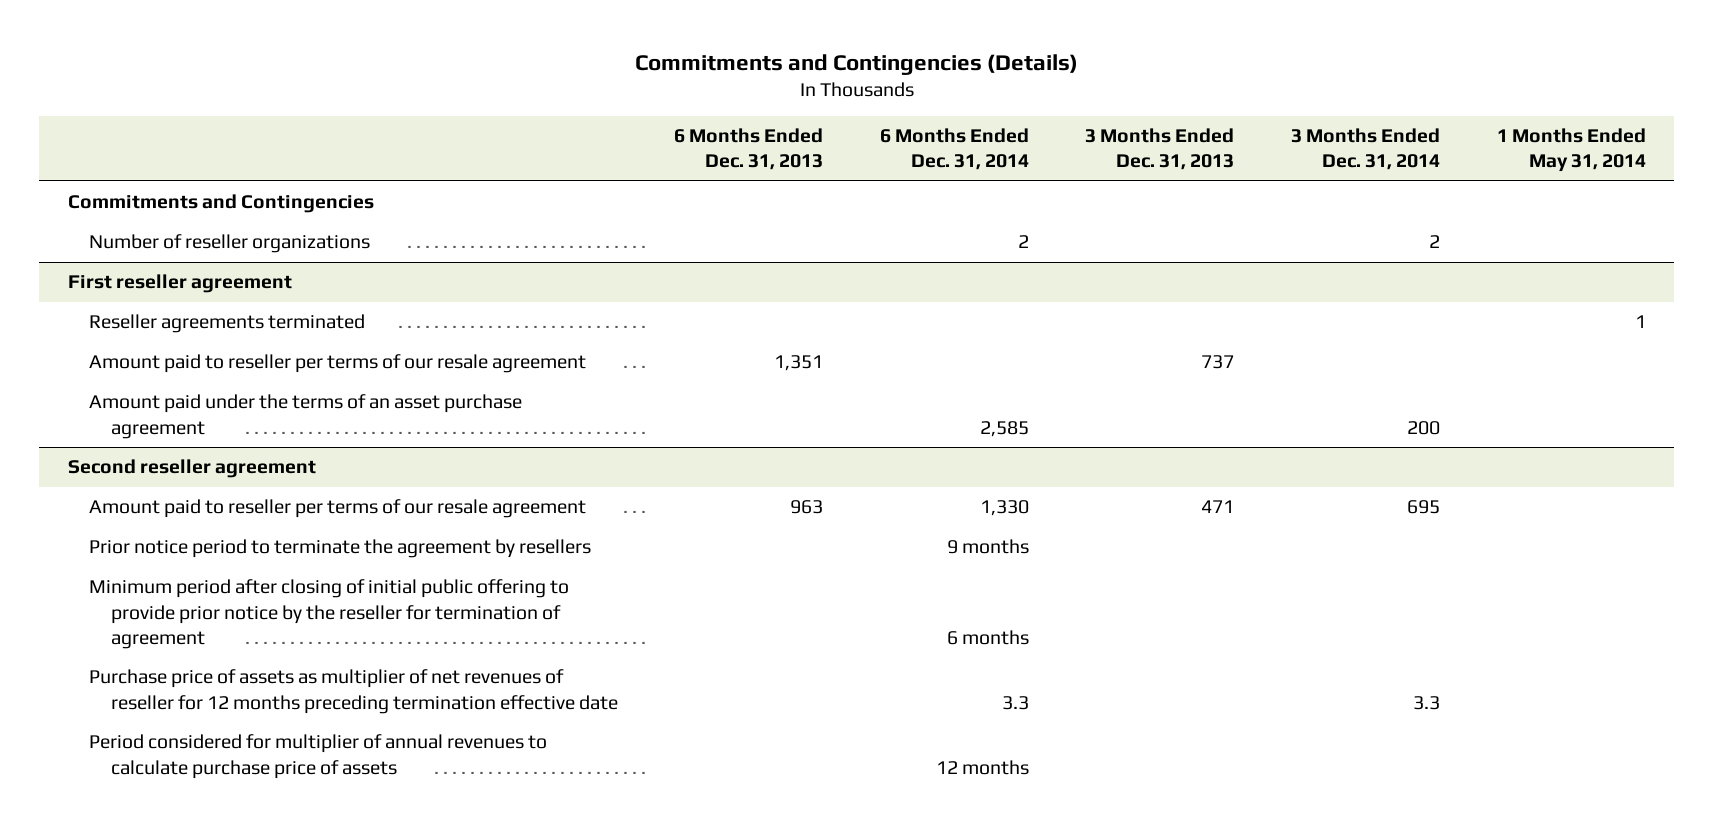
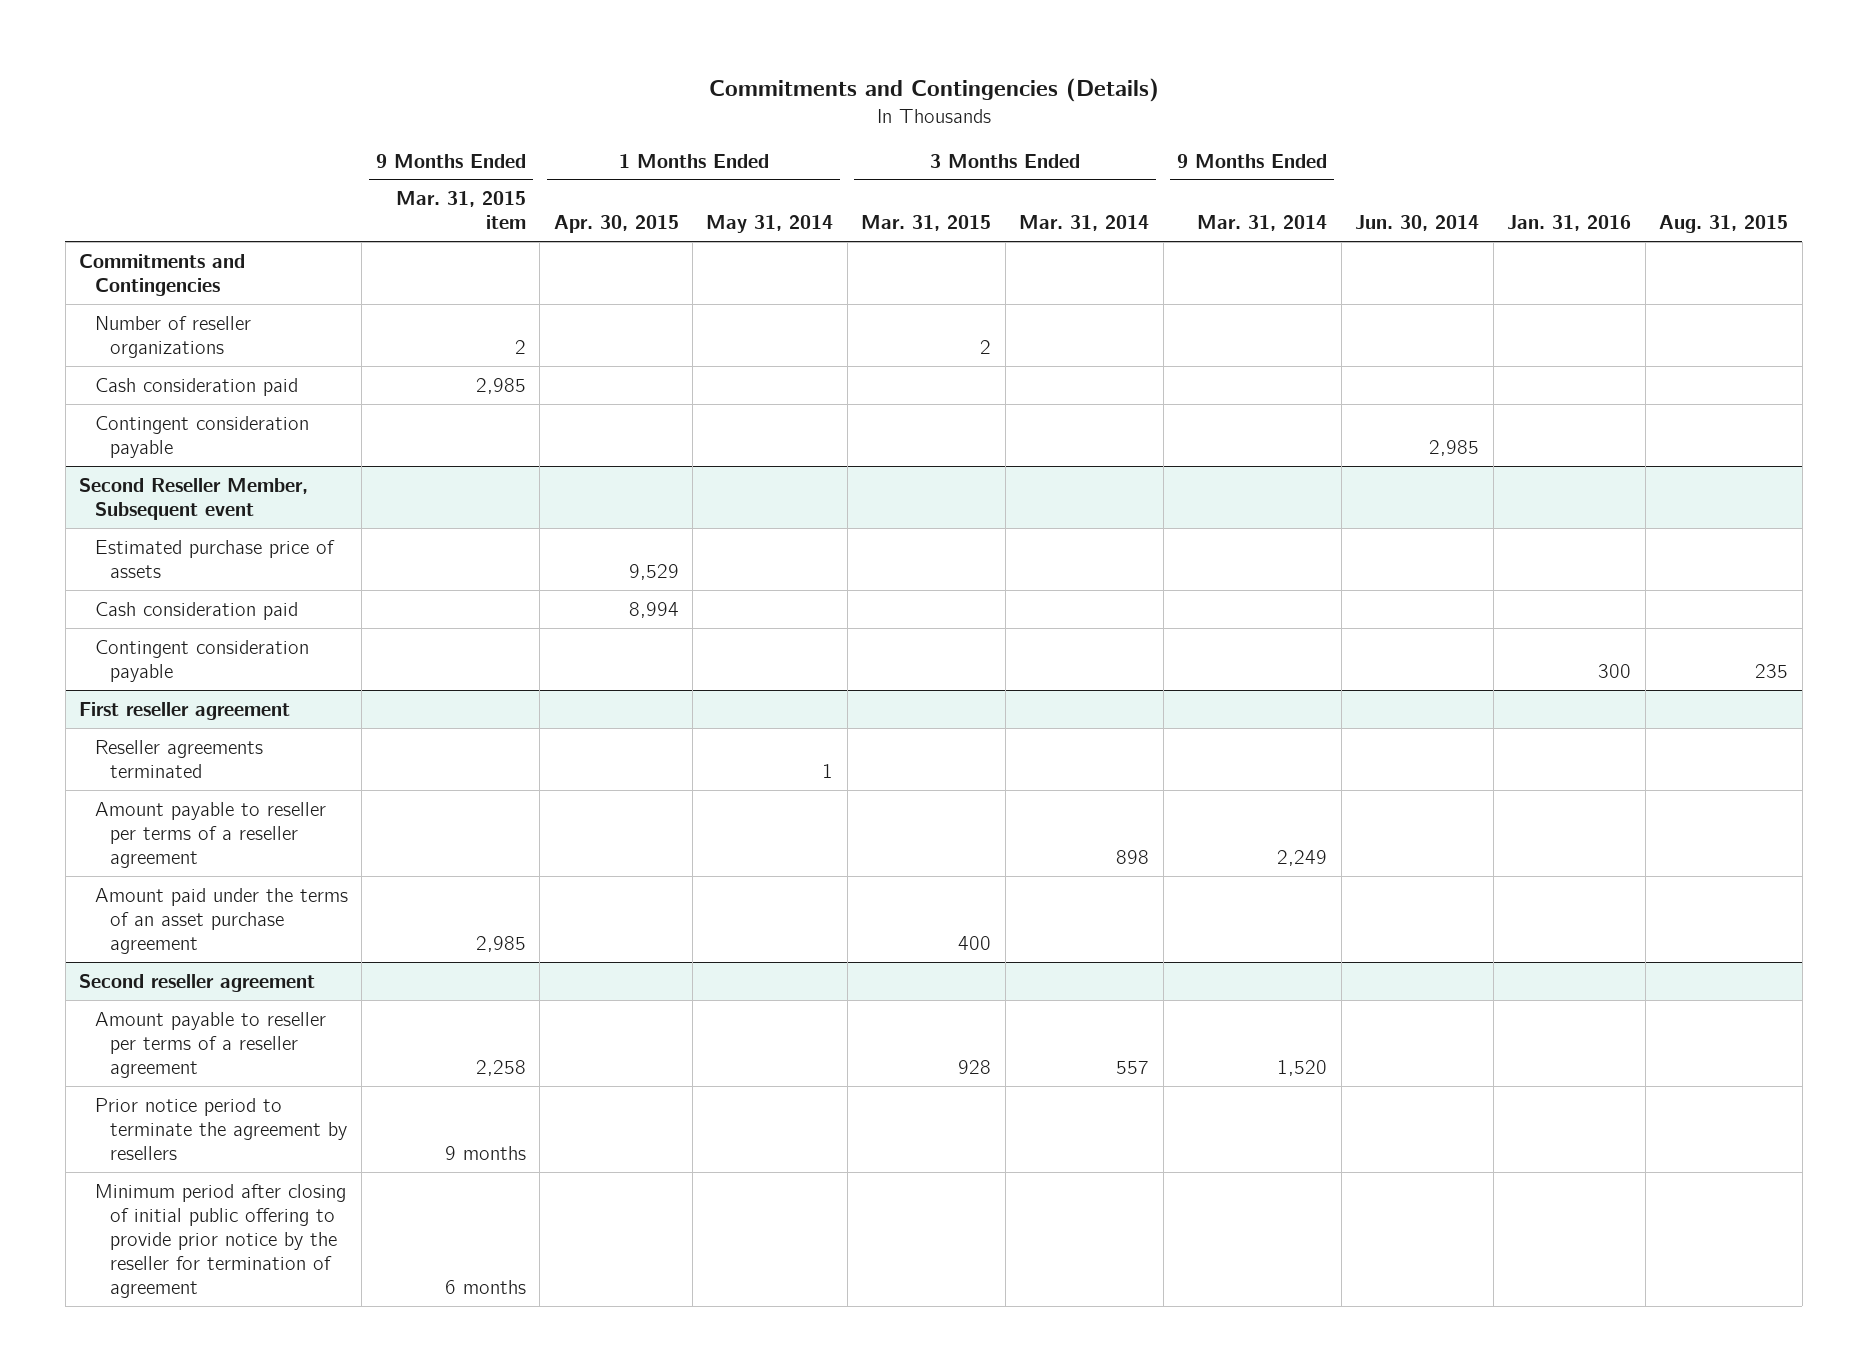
- | 6 Months Ended Dec. 31, 2013 | 6 Months Ended Dec. 31, 2014 | 3 Months Ended Dec. 31, 2013 | 3 Months Ended Dec. 31, 2014 | 1 Months Ended May 31, 2014
+ | 9 Months Ended Mar. 31, 2015 item | 1 Months Ended Apr. 30, 2015 | 1 Months Ended May 31, 2014 | 3 Months Ended Mar. 31, 2015 | 3 Months Ended Mar. 31, 2014 | 9 Months Ended Mar. 31, 2014 | Jun. 30, 2014 | Jan. 31, 2016 | Aug. 31, 2015
+ Cash consideration paid | 2,985 | | | | | | | |
+ Contingent consideration payable | | | | | | | 2,985 | |
+ Second Reseller Member, Subsequent event
+ Estimated purchase price of assets | | 9,529 | | | | | | |
+ Cash consideration paid | | 8,994 | | | | | | |
+ Contingent consideration payable | | | | | | | | 300 | 235
@ First reseller agreement
- Amount paid to reseller per terms of our resale agreement | 1,351 | | 737 | |
+ Amount payable to reseller per terms of a reseller agreement | | | | | 898 | 2,249 | | |
@ Second reseller agreement
- Amount paid to reseller per terms of our resale agreement | 963 | 1,330 | 471 | 695 |
+ Amount payable to reseller per terms of a reseller agreement | 2,258 | | | 928 | 557 | 1,520 | | |
- Purchase price of assets as multiplier of net revenues of reseller for 12 months preceding termination effective date | | 3.3 | | 3.3 |
- Period considered for multiplier of annual revenues to calculate purchase price of assets | | 12 months | | |

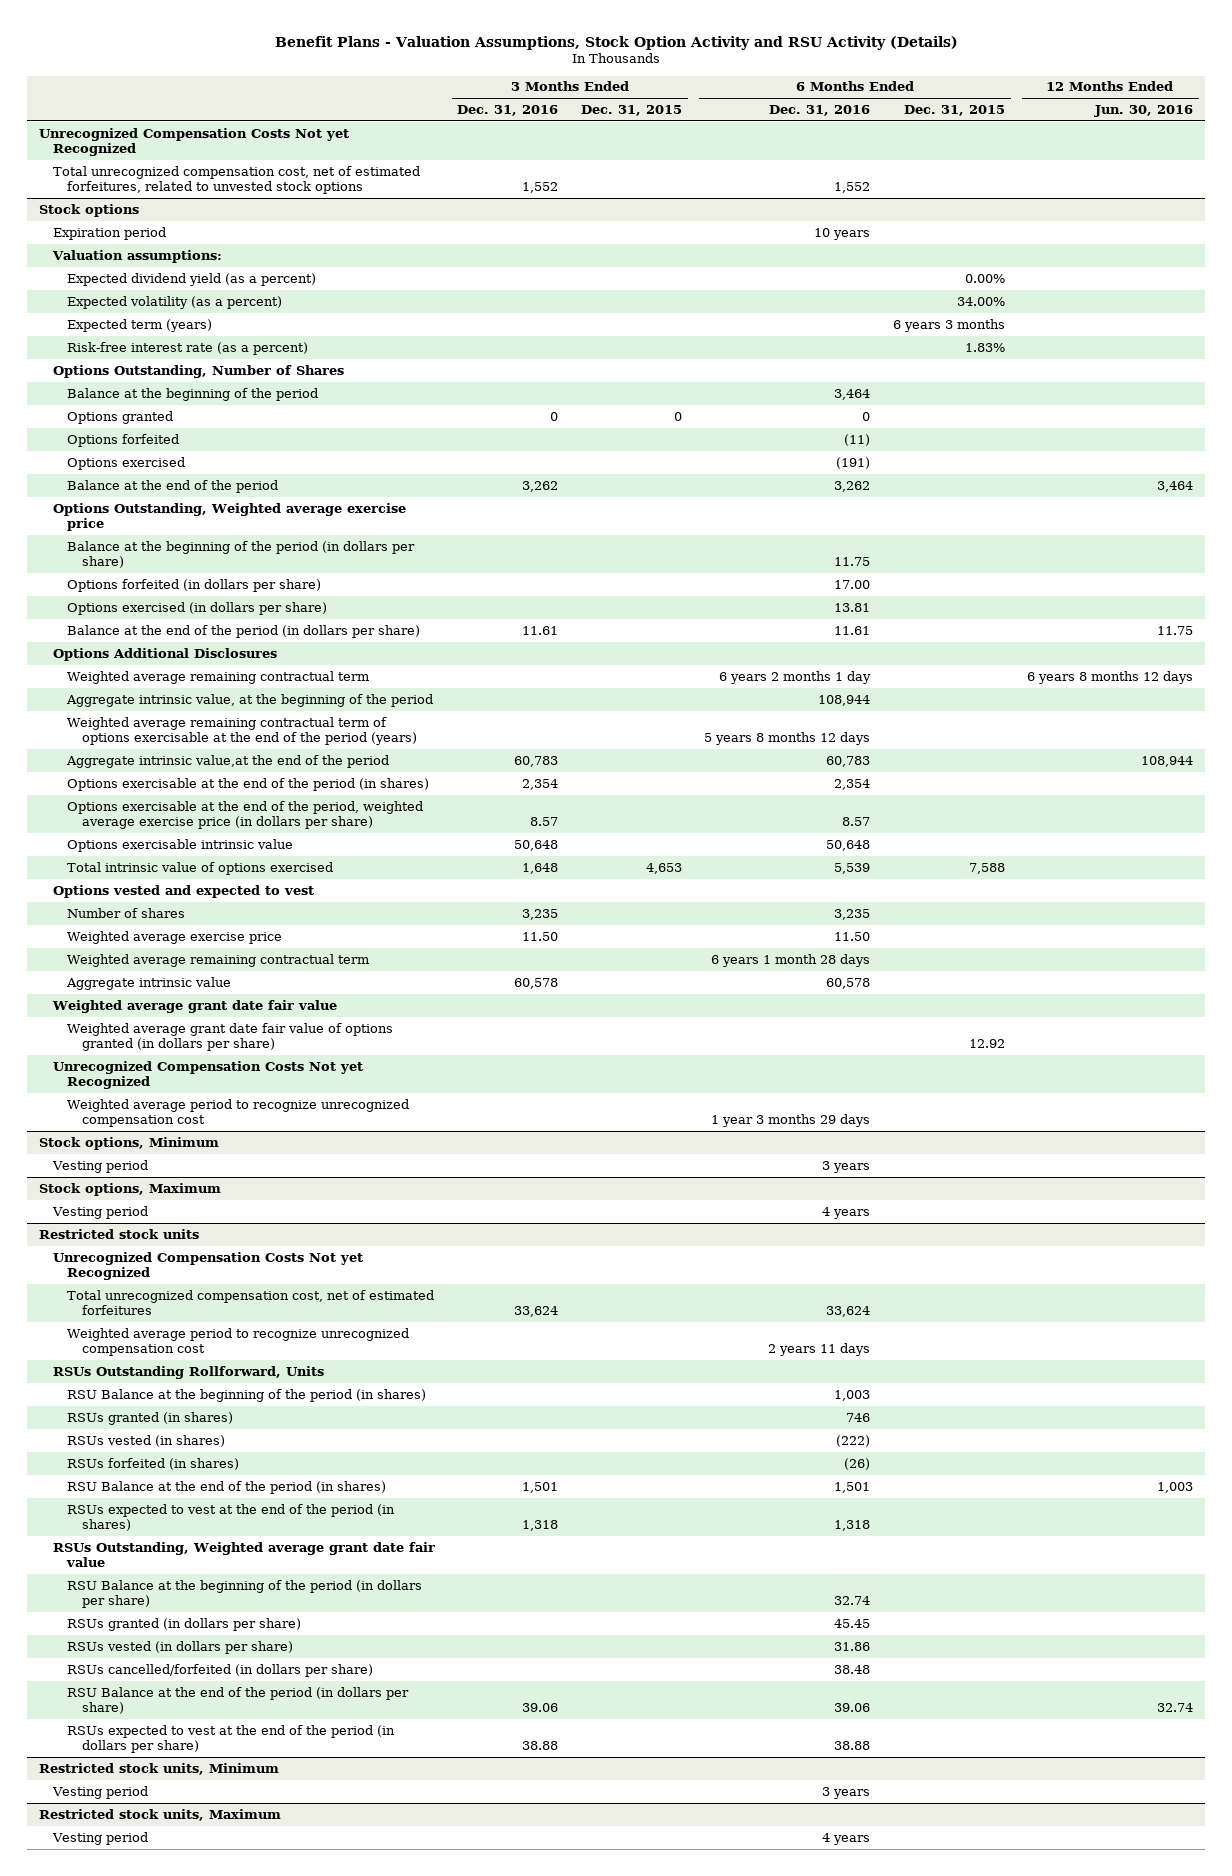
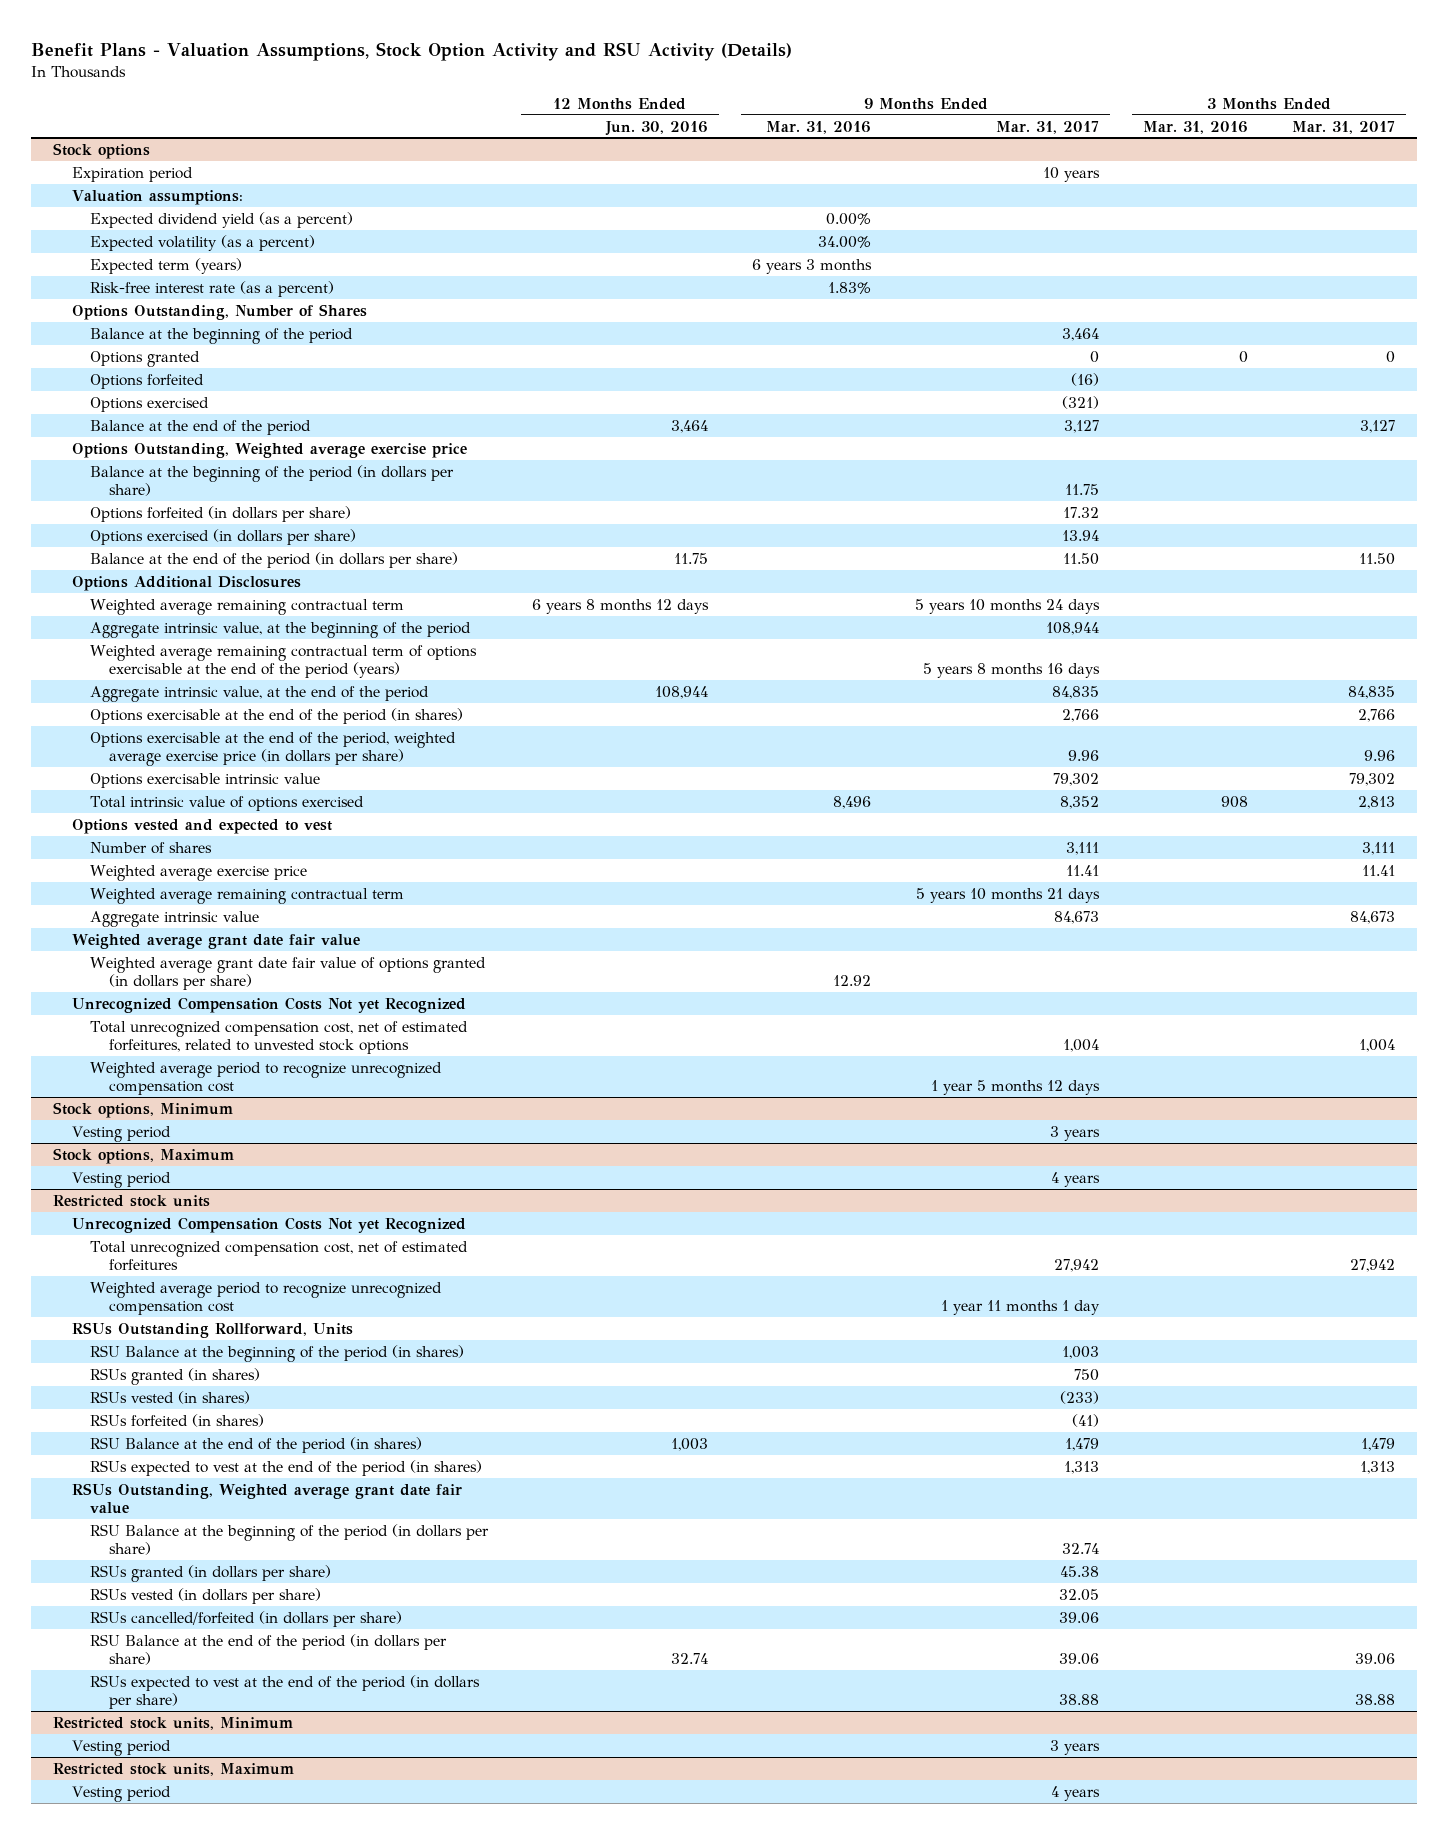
- | 3 Months Ended Dec. 31, 2016 | 3 Months Ended Dec. 31, 2015 | 6 Months Ended Dec. 31, 2016 | 6 Months Ended Dec. 31, 2015 | 12 Months Ended Jun. 30, 2016
+ | 12 Months Ended Jun. 30, 2016 | 9 Months Ended Mar. 31, 2016 | 9 Months Ended Mar. 31, 2017 | 3 Months Ended Mar. 31, 2016 | 3 Months Ended Mar. 31, 2017
- Unrecognized Compensation Costs Not yet Recognized
- Total unrecognized compensation cost, net of estimated forfeitures, related to unvested stock options | 1,552 | | 1,552 | |
@ Stock options
- Aggregate intrinsic value,at the end of the period | 60,783 | | 60,783 | | 108,944
+ Aggregate intrinsic value, at the end of the period | 108,944 | | 84,835 | | 84,835
+ Total unrecognized compensation cost, net of estimated forfeitures, related to unvested stock options | | | 1,004 | | 1,004

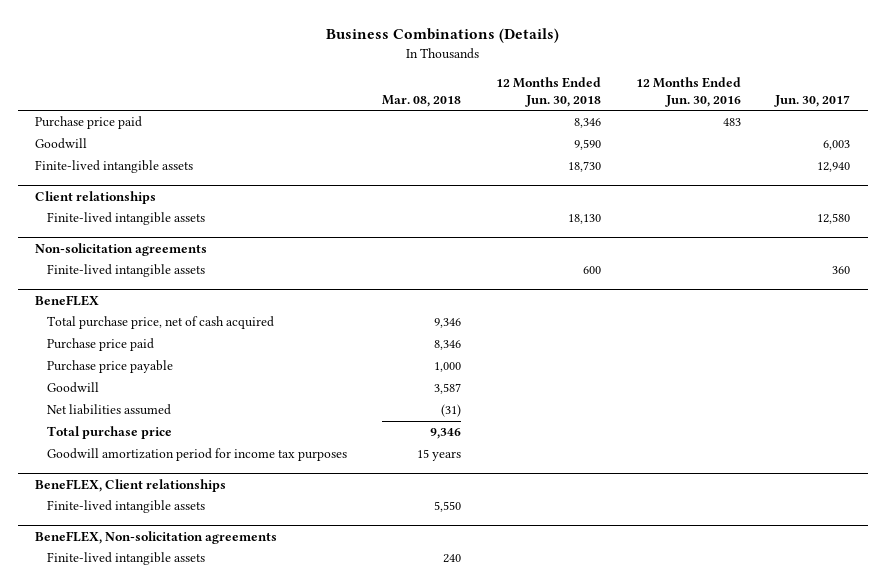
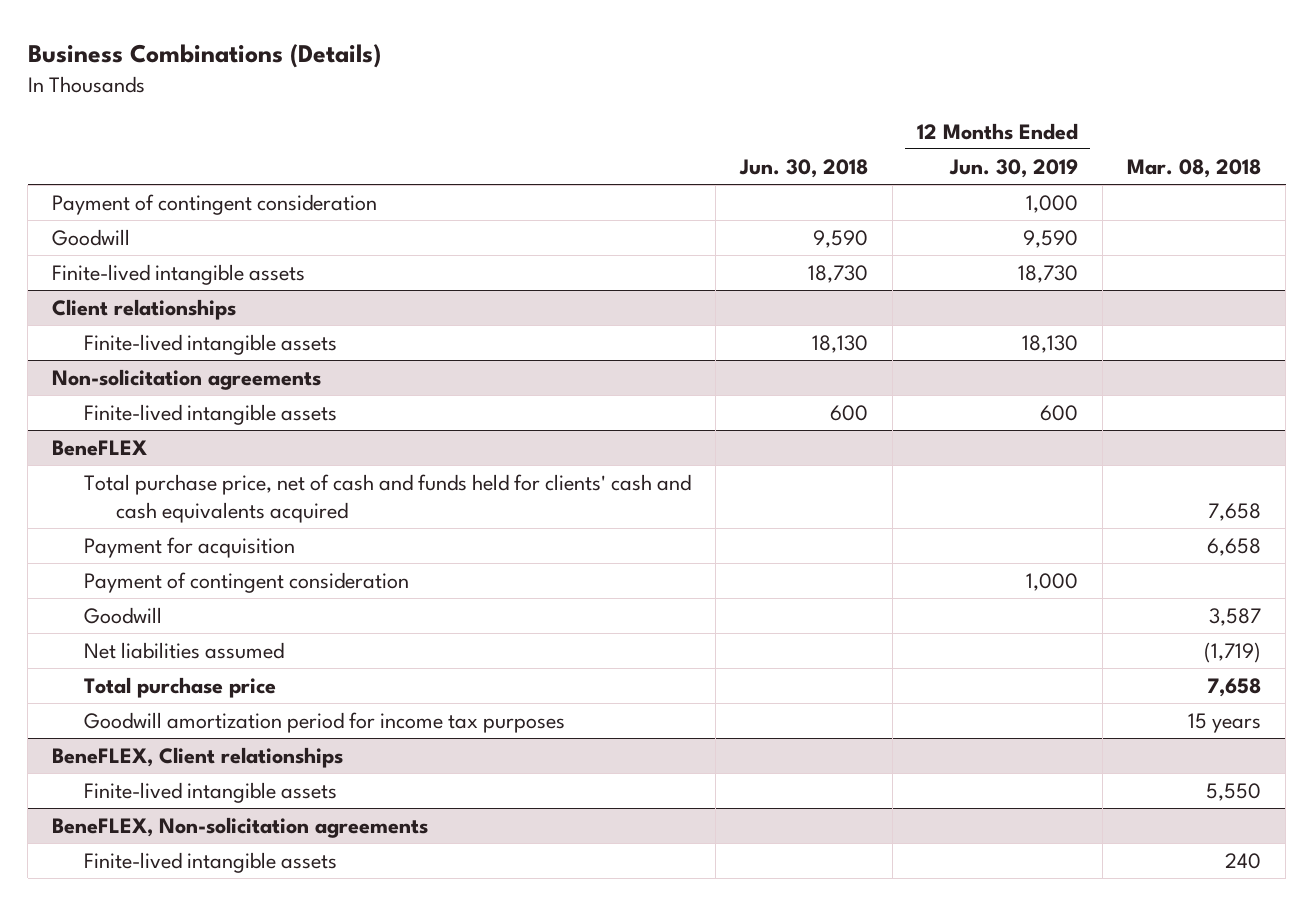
- | Mar. 08, 2018 | 12 Months Ended Jun. 30, 2018 | 12 Months Ended Jun. 30, 2016 | Jun. 30, 2017
+ | Jun. 30, 2018 | 12 Months Ended Jun. 30, 2019 | Mar. 08, 2018
- Purchase price paid | | 8,346 | 483 |
+ Payment of contingent consideration | | 1,000 |
@ BeneFLEX
- Total purchase price, net of cash acquired | 9,346 | | |
- Purchase price paid | 8,346 | | |
- Purchase price payable | 1,000 | | |
+ Total purchase price, net of cash and funds held for clients' cash and cash equivalents acquired | | | 7,658
+ Payment for acquisition | | | 6,658
+ Payment of contingent consideration | | 1,000 |
- Net liabilities assumed | (31) | | |
- Total purchase price | 9,346 | | |
+ Net liabilities assumed | | | (1,719)
+ Total purchase price | | | 7,658

